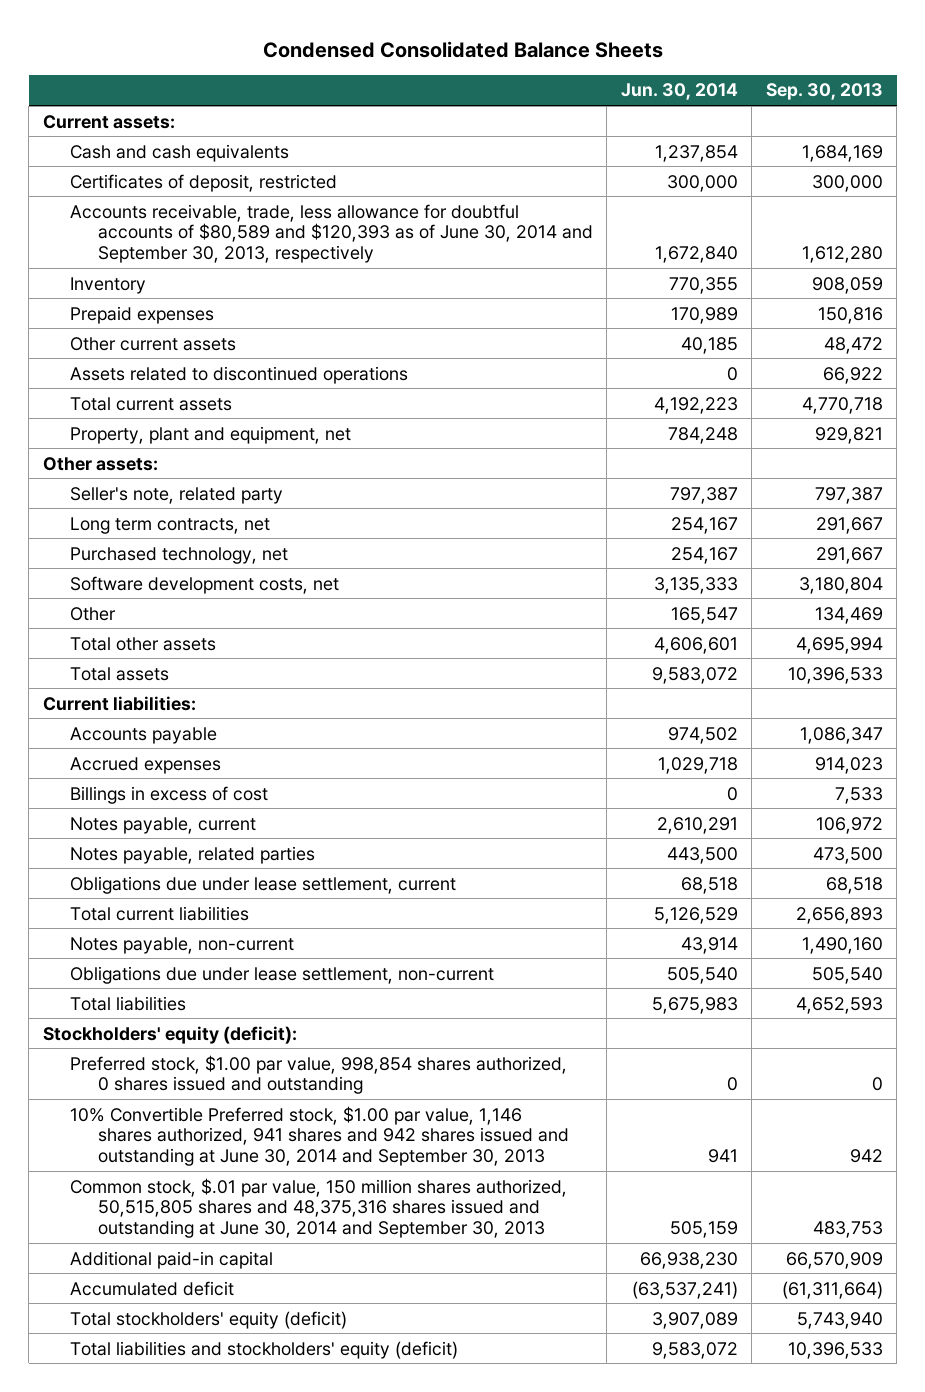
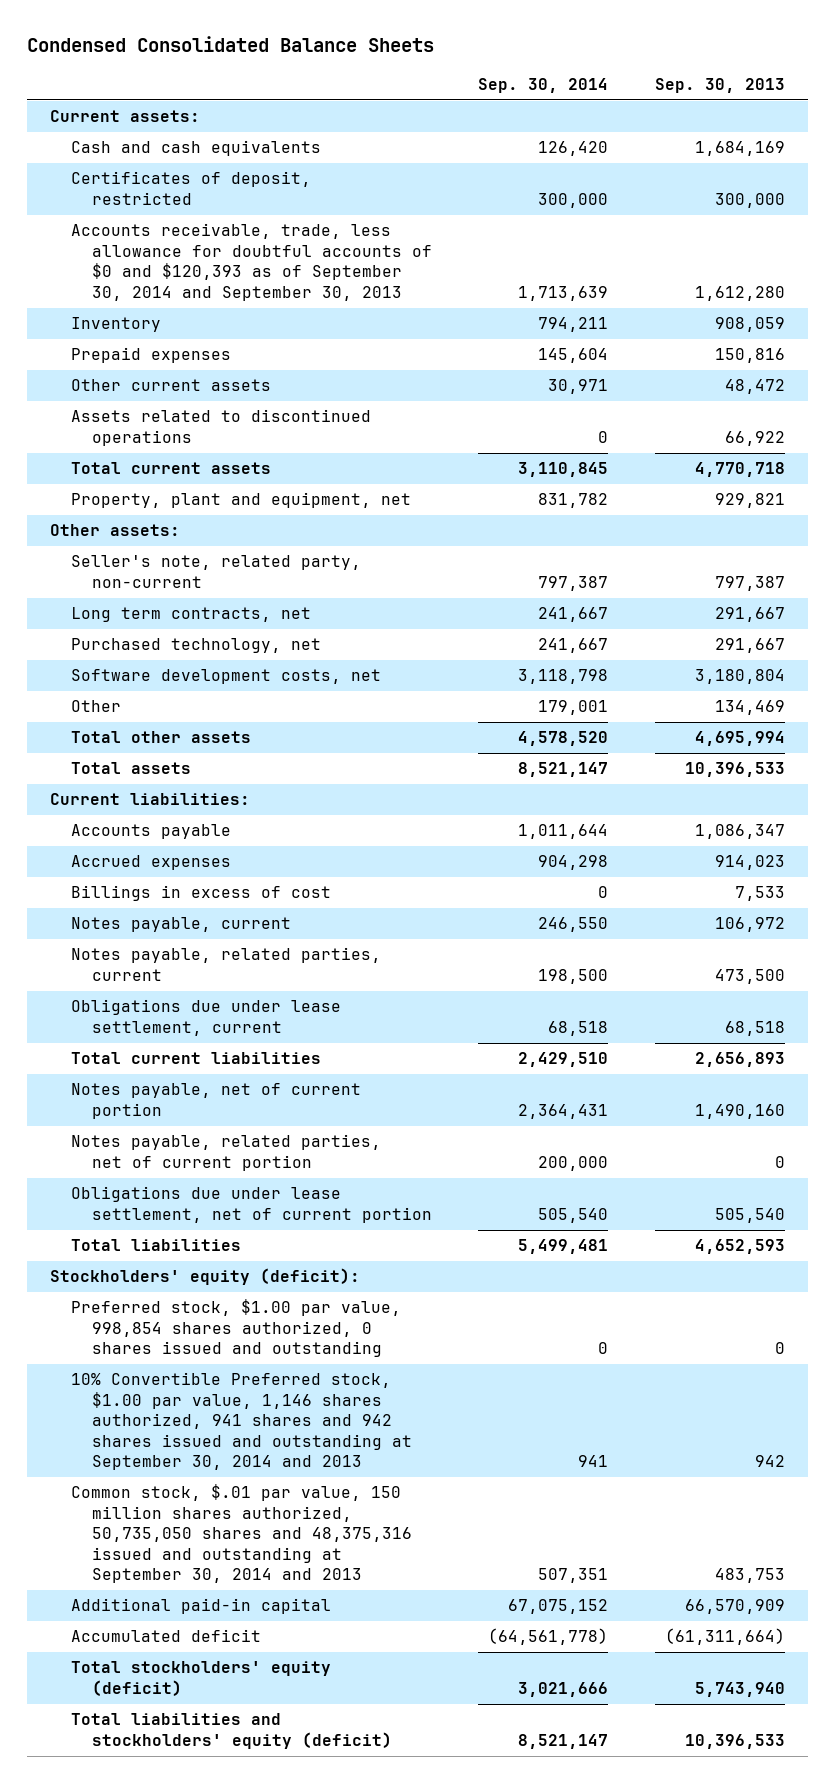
- | Jun. 30, 2014 | Sep. 30, 2013
+ | Sep. 30, 2014 | Sep. 30, 2013
- Accounts receivable, trade, less allowance for doubtful accounts of $80,589 and $120,393 as of June 30, 2014 and September 30, 2013, respectively | 1,672,840 | 1,612,280
+ Accounts receivable, trade, less allowance for doubtful accounts of $0 and $120,393 as of September 30, 2014 and September 30, 2013 | 1,713,639 | 1,612,280
- Seller's note, related party | 797,387 | 797,387
+ Seller's note, related party, non-current | 797,387 | 797,387
- Notes payable, related parties | 443,500 | 473,500
+ Notes payable, related parties, current | 198,500 | 473,500
- Notes payable, non-current | 43,914 | 1,490,160
- Obligations due under lease settlement, non-current | 505,540 | 505,540
+ Notes payable, net of current portion | 2,364,431 | 1,490,160
+ Notes payable, related parties, net of current portion | 200,000 | 0
+ Obligations due under lease settlement, net of current portion | 505,540 | 505,540
- 10% Convertible Preferred stock, $1.00 par value, 1,146 shares authorized, 941 shares and 942 shares issued and outstanding at June 30, 2014 and September 30, 2013 | 941 | 942
- Common stock, $.01 par value, 150 million shares authorized, 50,515,805 shares and 48,375,316 shares issued and outstanding at June 30, 2014 and September 30, 2013 | 505,159 | 483,753
+ 10% Convertible Preferred stock, $1.00 par value, 1,146 shares authorized, 941 shares and 942 shares issued and outstanding at September 30, 2014 and 2013 | 941 | 942
+ Common stock, $.01 par value, 150 million shares authorized, 50,735,050 shares and 48,375,316 issued and outstanding at September 30, 2014 and 2013 | 507,351 | 483,753

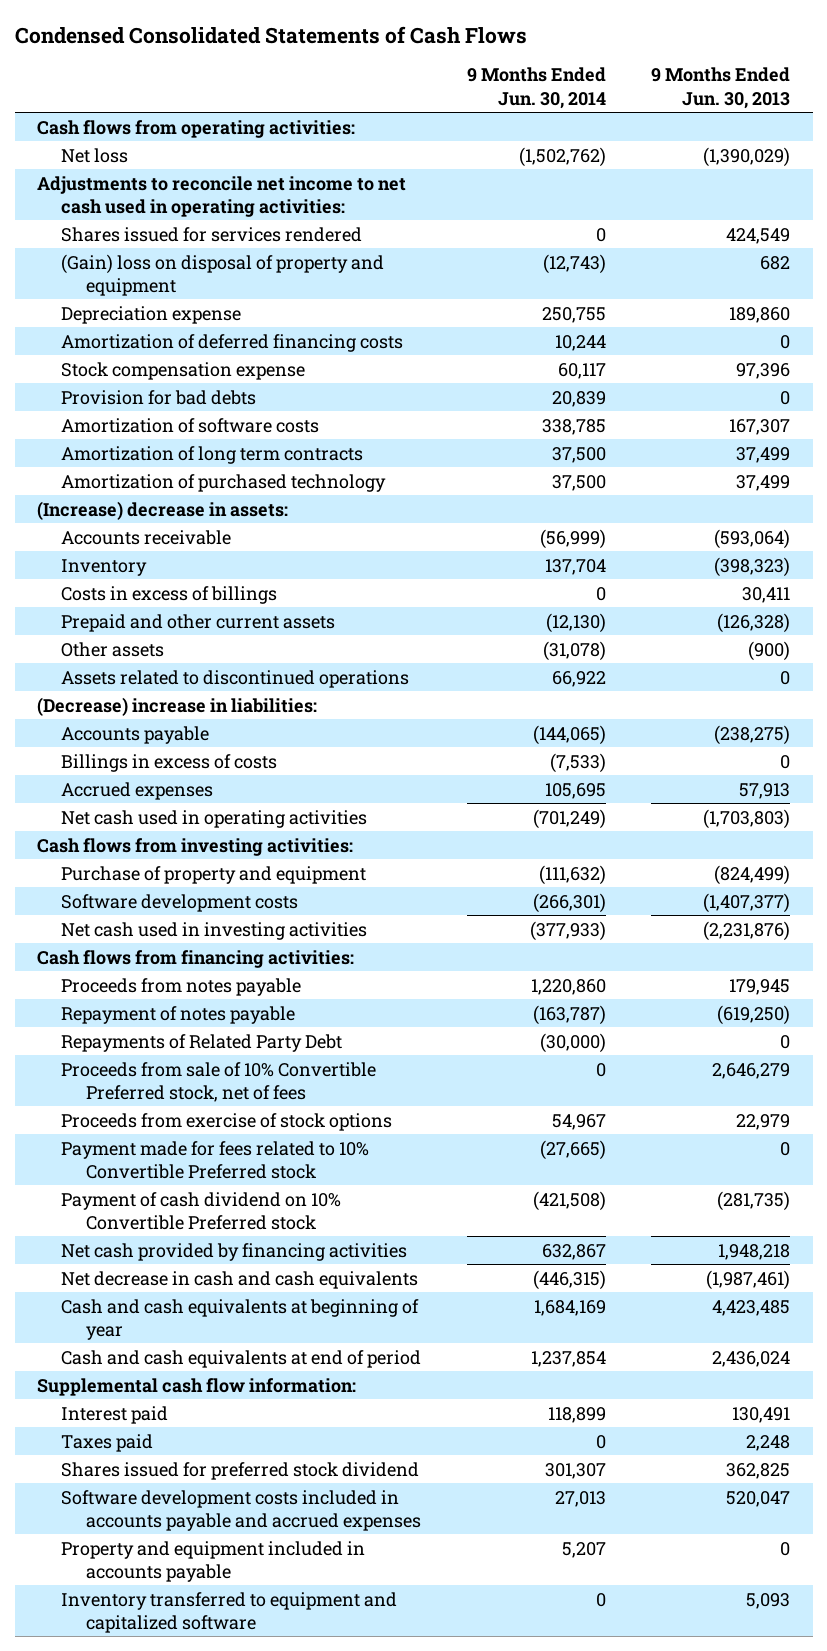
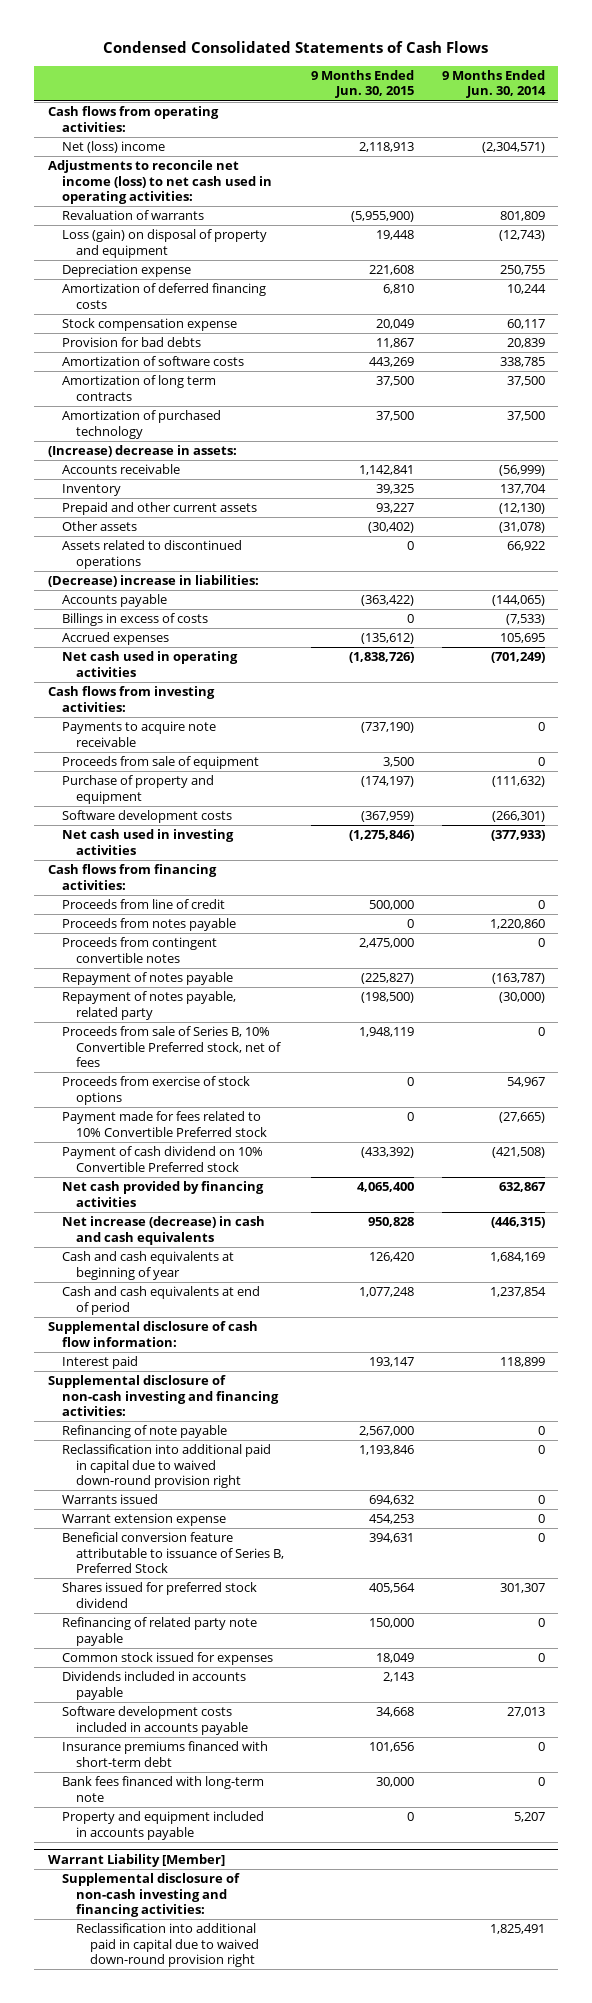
- | 9 Months Ended Jun. 30, 2014 | 9 Months Ended Jun. 30, 2013
+ | 9 Months Ended Jun. 30, 2015 | 9 Months Ended Jun. 30, 2014
- Net loss | (1,502,762) | (1,390,029)
- Adjustments to reconcile net income to net cash used in operating activities:
- Shares issued for services rendered | 0 | 424,549
- (Gain) loss on disposal of property and equipment | (12,743) | 682
+ Net (loss) income | 2,118,913 | (2,304,571)
+ Adjustments to reconcile net income (loss) to net cash used in operating activities:
+ Revaluation of warrants | (5,955,900) | 801,809
+ Loss (gain) on disposal of property and equipment | 19,448 | (12,743)
- Costs in excess of billings | 0 | 30,411
+ Payments to acquire note receivable | (737,190) | 0
+ Proceeds from sale of equipment | 3,500 | 0
+ Proceeds from line of credit | 500,000 | 0
+ Proceeds from contingent convertible notes | 2,475,000 | 0
- Repayments of Related Party Debt | (30,000) | 0
- Proceeds from sale of 10% Convertible Preferred stock, net of fees | 0 | 2,646,279
+ Repayment of notes payable, related party | (198,500) | (30,000)
+ Proceeds from sale of Series B, 10% Convertible Preferred stock, net of fees | 1,948,119 | 0
- Net decrease in cash and cash equivalents | (446,315) | (1,987,461)
+ Net increase (decrease) in cash and cash equivalents | 950,828 | (446,315)
- Supplemental cash flow information:
+ Supplemental disclosure of cash flow information:
- Taxes paid | 0 | 2,248
+ Supplemental disclosure of non-cash investing and financing activities:
+ Refinancing of note payable | 2,567,000 | 0
+ Reclassification into additional paid in capital due to waived down-round provision right | 1,193,846 | 0
+ Warrants issued | 694,632 | 0
+ Warrant extension expense | 454,253 | 0
+ Beneficial conversion feature attributable to issuance of Series B, Preferred Stock | 394,631 | 0
- Software development costs included in accounts payable and accrued expenses | 27,013 | 520,047
+ Refinancing of related party note payable | 150,000 | 0
+ Common stock issued for expenses | 18,049 | 0
+ Dividends included in accounts payable | 2,143 |
+ Software development costs included in accounts payable | 34,668 | 27,013
+ Insurance premiums financed with short-term debt | 101,656 | 0
+ Bank fees financed with long-term note | 30,000 | 0
- Inventory transferred to equipment and capitalized software | 0 | 5,093
+ Warrant Liability [Member]
+ Supplemental disclosure of non-cash investing and financing activities:
+ Reclassification into additional paid in capital due to waived down-round provision right | | 1,825,491

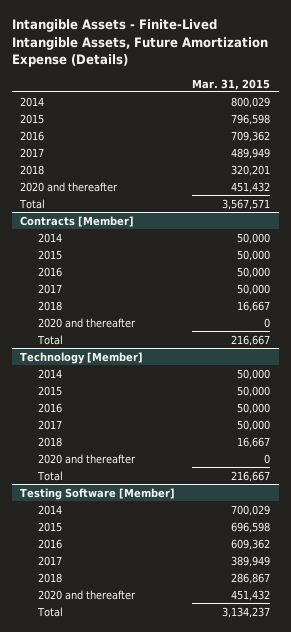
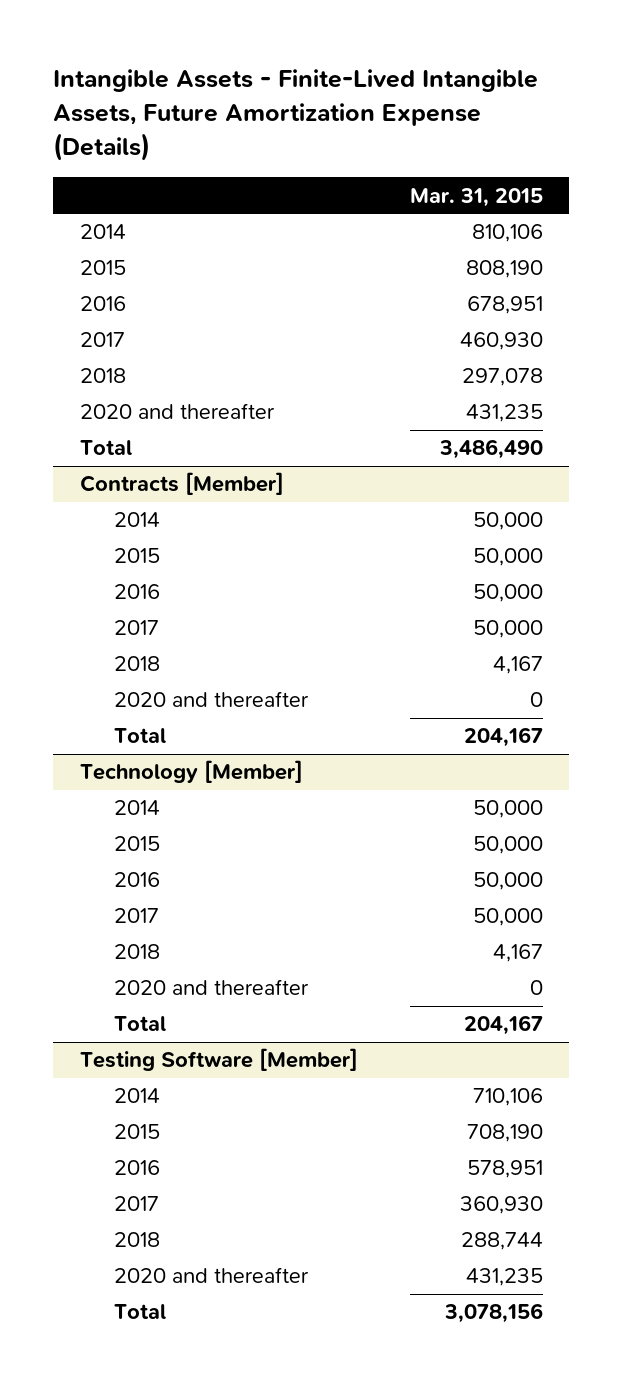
- 2014 | 800,029
- 2015 | 796,598
- 2016 | 709,362
- 2017 | 489,949
- 2018 | 320,201
- 2020 and thereafter | 451,432
- Total | 3,567,571
+ 2014 | 810,106
+ 2015 | 808,190
+ 2016 | 678,951
+ 2017 | 460,930
+ 2018 | 297,078
+ 2020 and thereafter | 431,235
+ Total | 3,486,490
@ Contracts [Member]
- 2018 | 16,667
+ 2018 | 4,167
- Total | 216,667
+ Total | 204,167
@ Technology [Member]
- 2018 | 16,667
+ 2018 | 4,167
- Total | 216,667
+ Total | 204,167
@ Testing Software [Member]
- 2014 | 700,029
- 2015 | 696,598
- 2016 | 609,362
- 2017 | 389,949
- 2018 | 286,867
- 2020 and thereafter | 451,432
- Total | 3,134,237
+ 2014 | 710,106
+ 2015 | 708,190
+ 2016 | 578,951
+ 2017 | 360,930
+ 2018 | 288,744
+ 2020 and thereafter | 431,235
+ Total | 3,078,156

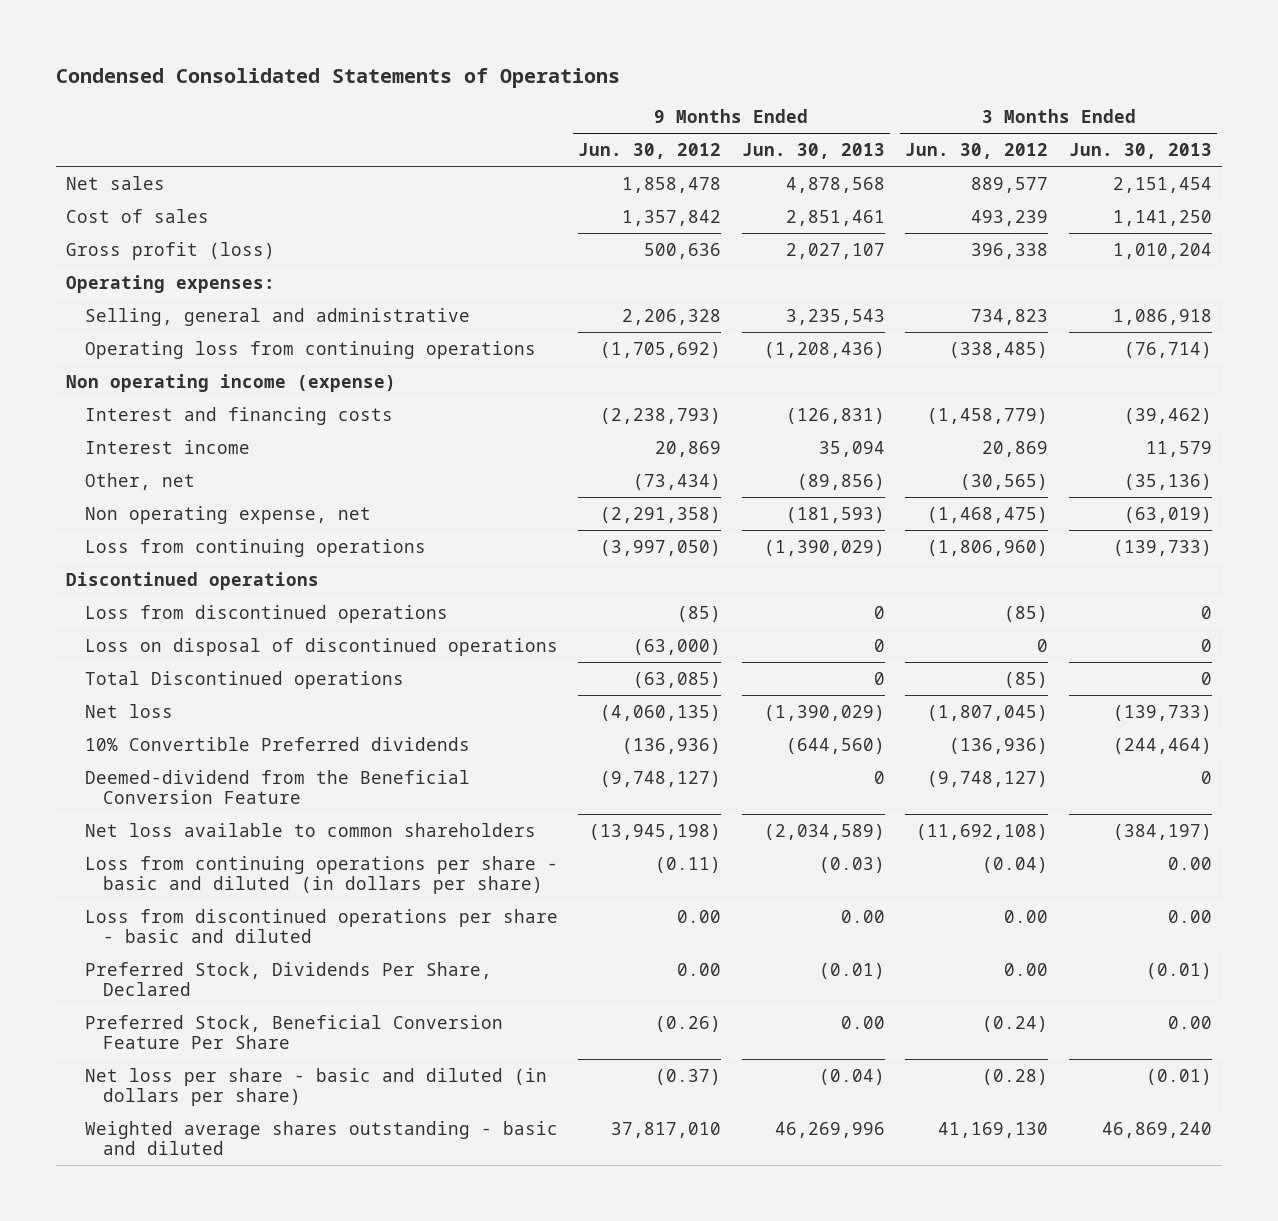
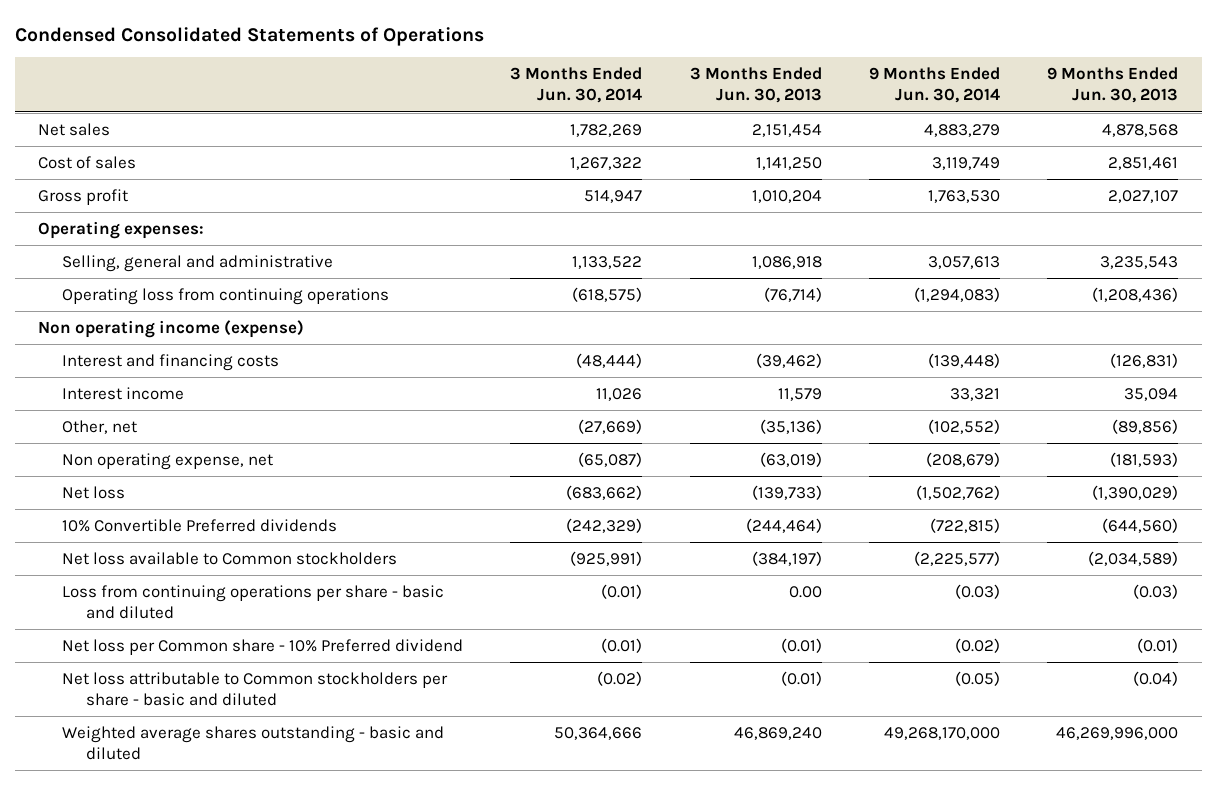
- | 9 Months Ended Jun. 30, 2012 | 9 Months Ended Jun. 30, 2013 | 3 Months Ended Jun. 30, 2012 | 3 Months Ended Jun. 30, 2013
+ | 3 Months Ended Jun. 30, 2014 | 3 Months Ended Jun. 30, 2013 | 9 Months Ended Jun. 30, 2014 | 9 Months Ended Jun. 30, 2013
- Gross profit (loss) | 500,636 | 2,027,107 | 396,338 | 1,010,204
+ Gross profit | 514,947 | 1,010,204 | 1,763,530 | 2,027,107
- Loss from continuing operations | (3,997,050) | (1,390,029) | (1,806,960) | (139,733)
- Discontinued operations
- Loss from discontinued operations | (85) | 0 | (85) | 0
- Loss on disposal of discontinued operations | (63,000) | 0 | 0 | 0
- Total Discontinued operations | (63,085) | 0 | (85) | 0
- Deemed-dividend from the Beneficial Conversion Feature | (9,748,127) | 0 | (9,748,127) | 0
- Net loss available to common shareholders | (13,945,198) | (2,034,589) | (11,692,108) | (384,197)
- Loss from continuing operations per share - basic and diluted (in dollars per share) | (0.11) | (0.03) | (0.04) | 0.00
- Loss from discontinued operations per share - basic and diluted | 0.00 | 0.00 | 0.00 | 0.00
- Preferred Stock, Dividends Per Share, Declared | 0.00 | (0.01) | 0.00 | (0.01)
- Preferred Stock, Beneficial Conversion Feature Per Share | (0.26) | 0.00 | (0.24) | 0.00
- Net loss per share - basic and diluted (in dollars per share) | (0.37) | (0.04) | (0.28) | (0.01)
- Weighted average shares outstanding - basic and diluted | 37,817,010 | 46,269,996 | 41,169,130 | 46,869,240
+ Net loss available to Common stockholders | (925,991) | (384,197) | (2,225,577) | (2,034,589)
+ Loss from continuing operations per share - basic and diluted | (0.01) | 0.00 | (0.03) | (0.03)
+ Net loss per Common share - 10% Preferred dividend | (0.01) | (0.01) | (0.02) | (0.01)
+ Net loss attributable to Common stockholders per share - basic and diluted | (0.02) | (0.01) | (0.05) | (0.04)
+ Weighted average shares outstanding - basic and diluted | 50,364,666 | 46,869,240 | 49,268,170,000 | 46,269,996,000

